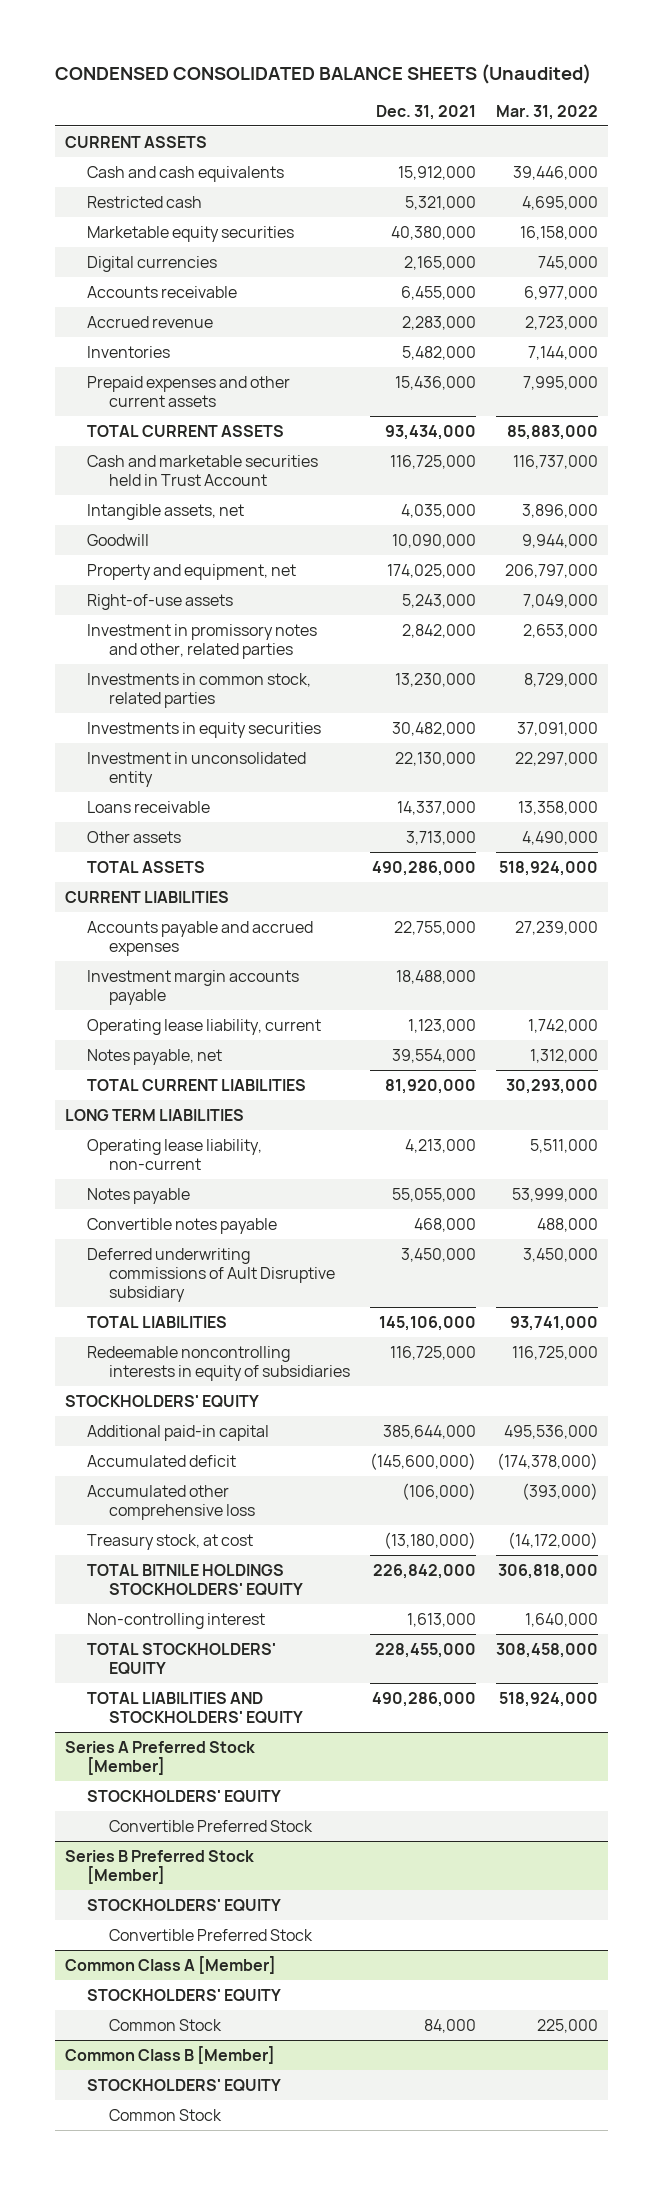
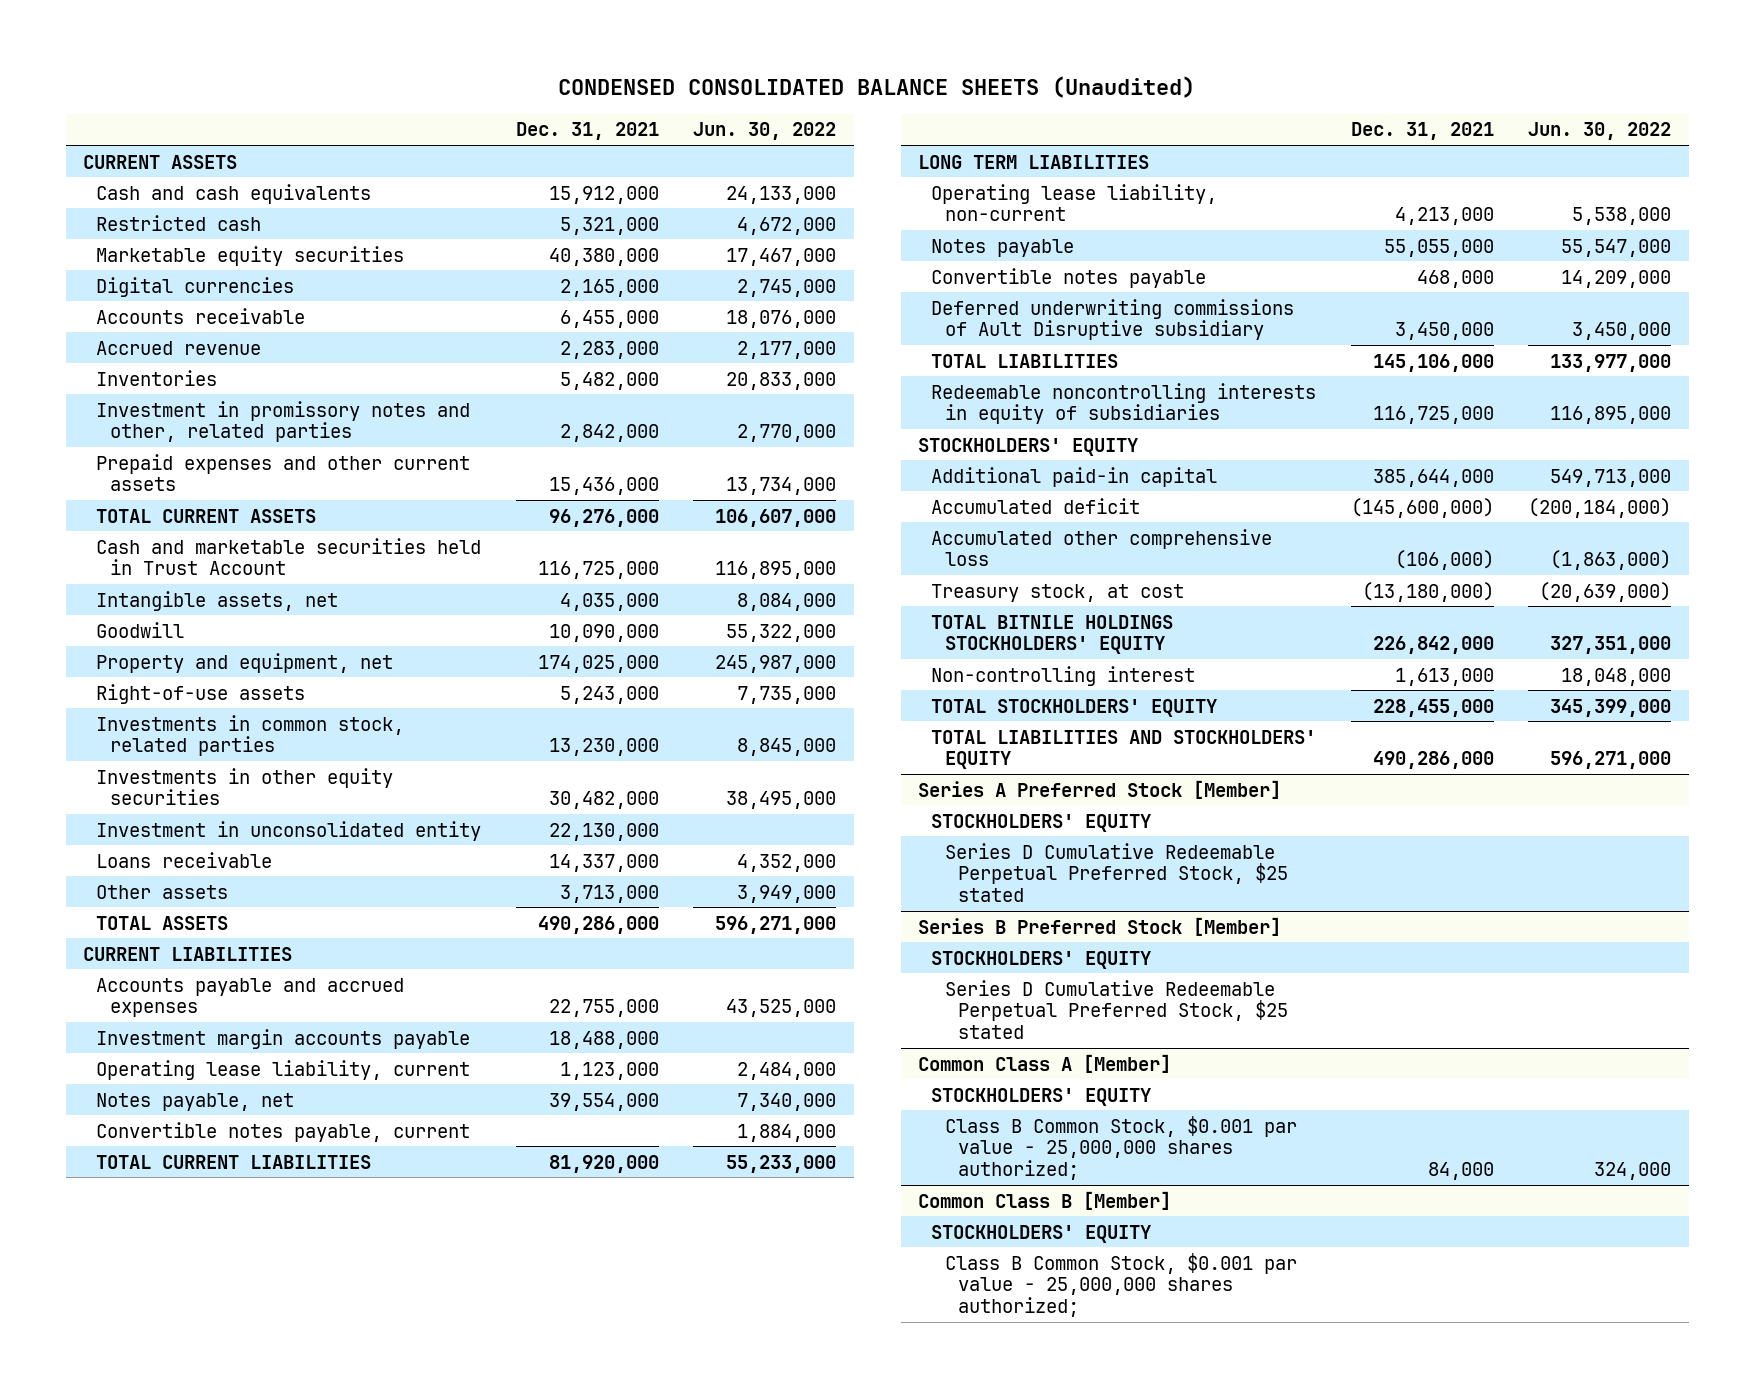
- | Dec. 31, 2021 | Mar. 31, 2022
+ | Dec. 31, 2021 | Jun. 30, 2022
moved up: Investment in promissory notes and other, related parties | 2,842,000 | 2,770,000
- TOTAL CURRENT ASSETS | 93,434,000 | 85,883,000
+ TOTAL CURRENT ASSETS | 96,276,000 | 106,607,000
- Investments in equity securities | 30,482,000 | 37,091,000
+ Investments in other equity securities | 30,482,000 | 38,495,000
+ Convertible notes payable, current | | 1,884,000
@ Series A Preferred Stock [Member]
- Convertible Preferred Stock
+ Series D Cumulative Redeemable Perpetual Preferred Stock, $25 stated
@ Series B Preferred Stock [Member]
- Convertible Preferred Stock
+ Series D Cumulative Redeemable Perpetual Preferred Stock, $25 stated
@ Common Class A [Member]
- Common Stock | 84,000 | 225,000
+ Class B Common Stock, $0.001 par value - 25,000,000 shares authorized; | 84,000 | 324,000
@ Common Class B [Member]
- Common Stock
+ Class B Common Stock, $0.001 par value - 25,000,000 shares authorized;

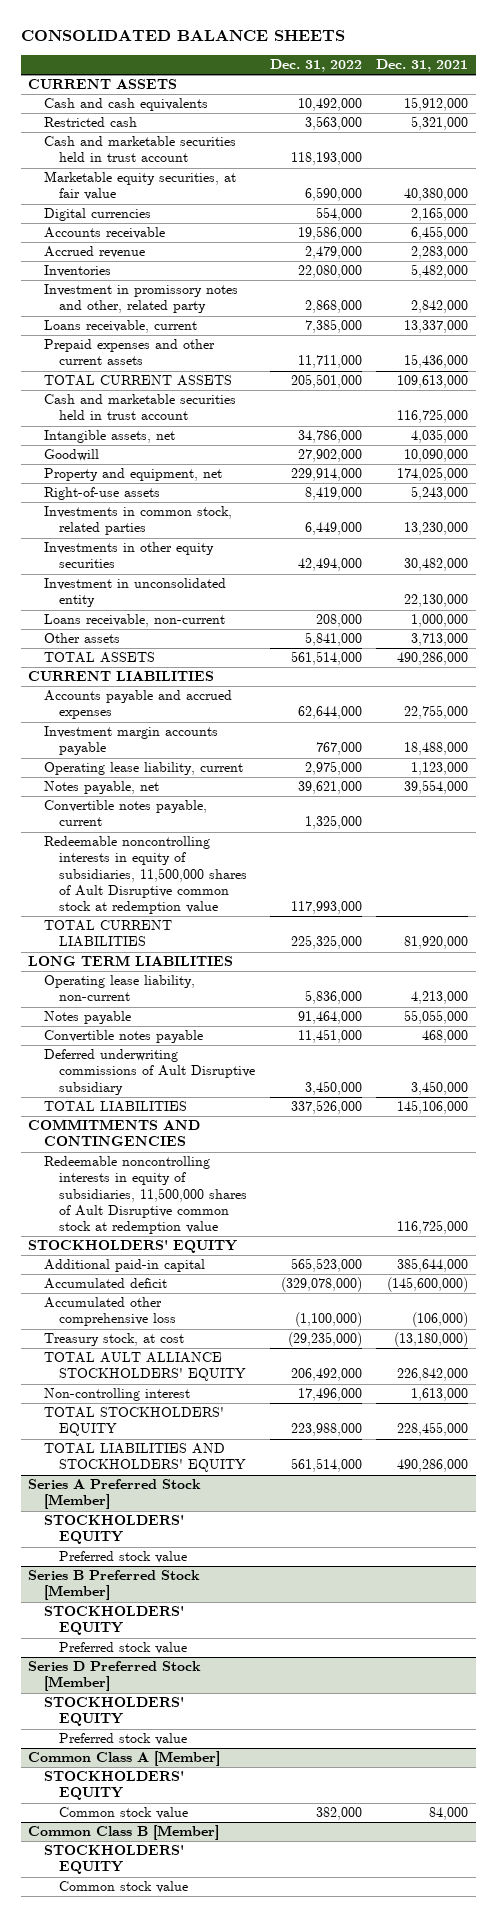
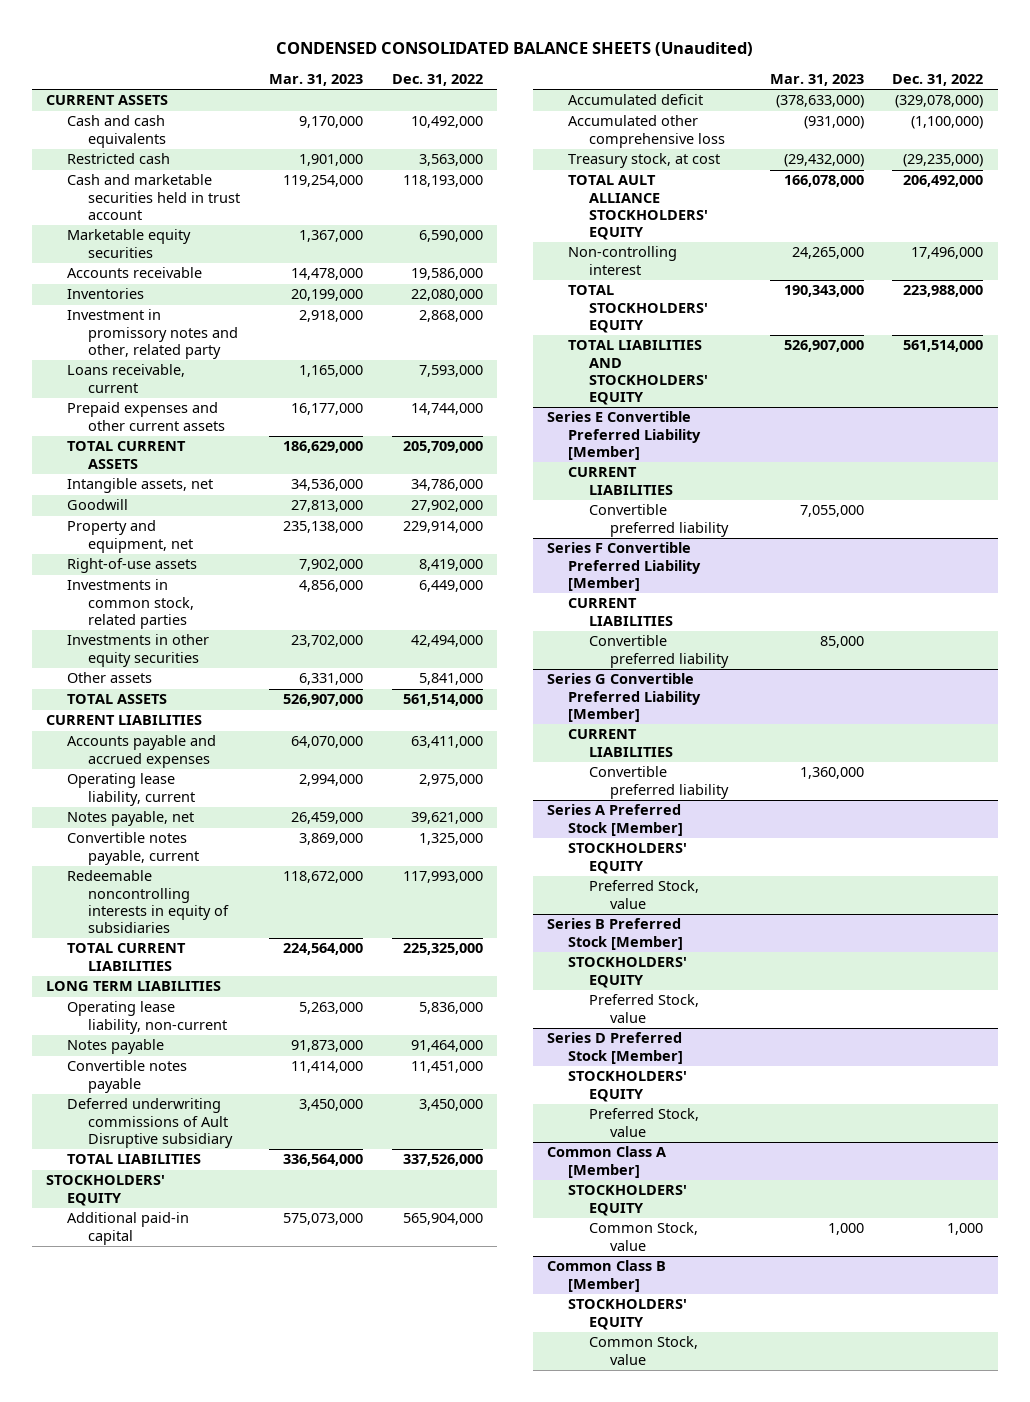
- CONSOLIDATED BALANCE SHEETS
+ CONDENSED CONSOLIDATED BALANCE SHEETS (Unaudited)
- | Dec. 31, 2022 | Dec. 31, 2021
+ | Mar. 31, 2023 | Dec. 31, 2022
- Marketable equity securities, at fair value | 6,590,000 | 40,380,000
- Digital currencies | 554,000 | 2,165,000
+ Marketable equity securities | 1,367,000 | 6,590,000
- Accrued revenue | 2,479,000 | 2,283,000
- Loans receivable, current | 7,385,000 | 13,337,000
- Prepaid expenses and other current assets | 11,711,000 | 15,436,000
- TOTAL CURRENT ASSETS | 205,501,000 | 109,613,000
- Cash and marketable securities held in trust account | | 116,725,000
+ Loans receivable, current | 1,165,000 | 7,593,000
+ Prepaid expenses and other current assets | 16,177,000 | 14,744,000
+ TOTAL CURRENT ASSETS | 186,629,000 | 205,709,000
- Investment in unconsolidated entity | | 22,130,000
- Loans receivable, non-current | 208,000 | 1,000,000
- Accounts payable and accrued expenses | 62,644,000 | 22,755,000
- Investment margin accounts payable | 767,000 | 18,488,000
+ Accounts payable and accrued expenses | 64,070,000 | 63,411,000
- Redeemable noncontrolling interests in equity of subsidiaries, 11,500,000 shares of Ault Disruptive common stock at redemption value | 117,993,000 |
+ Redeemable noncontrolling interests in equity of subsidiaries | 118,672,000 | 117,993,000
- COMMITMENTS AND CONTINGENCIES
- Redeemable noncontrolling interests in equity of subsidiaries, 11,500,000 shares of Ault Disruptive common stock at redemption value | | 116,725,000
- Additional paid-in capital | 565,523,000 | 385,644,000
+ Additional paid-in capital | 575,073,000 | 565,904,000
+ Series E Convertible Preferred Liability [Member]
+ CURRENT LIABILITIES
+ Convertible preferred liability | 7,055,000 |
+ Series F Convertible Preferred Liability [Member]
+ CURRENT LIABILITIES
+ Convertible preferred liability | 85,000 |
+ Series G Convertible Preferred Liability [Member]
+ CURRENT LIABILITIES
+ Convertible preferred liability | 1,360,000 |
@ Series A Preferred Stock [Member]
- Preferred stock value
+ Preferred Stock, value
@ Series B Preferred Stock [Member]
- Preferred stock value
+ Preferred Stock, value
@ Series D Preferred Stock [Member]
- Preferred stock value
+ Preferred Stock, value
@ Common Class A [Member]
- Common stock value | 382,000 | 84,000
+ Common Stock, value | 1,000 | 1,000
@ Common Class B [Member]
- Common stock value
+ Common Stock, value

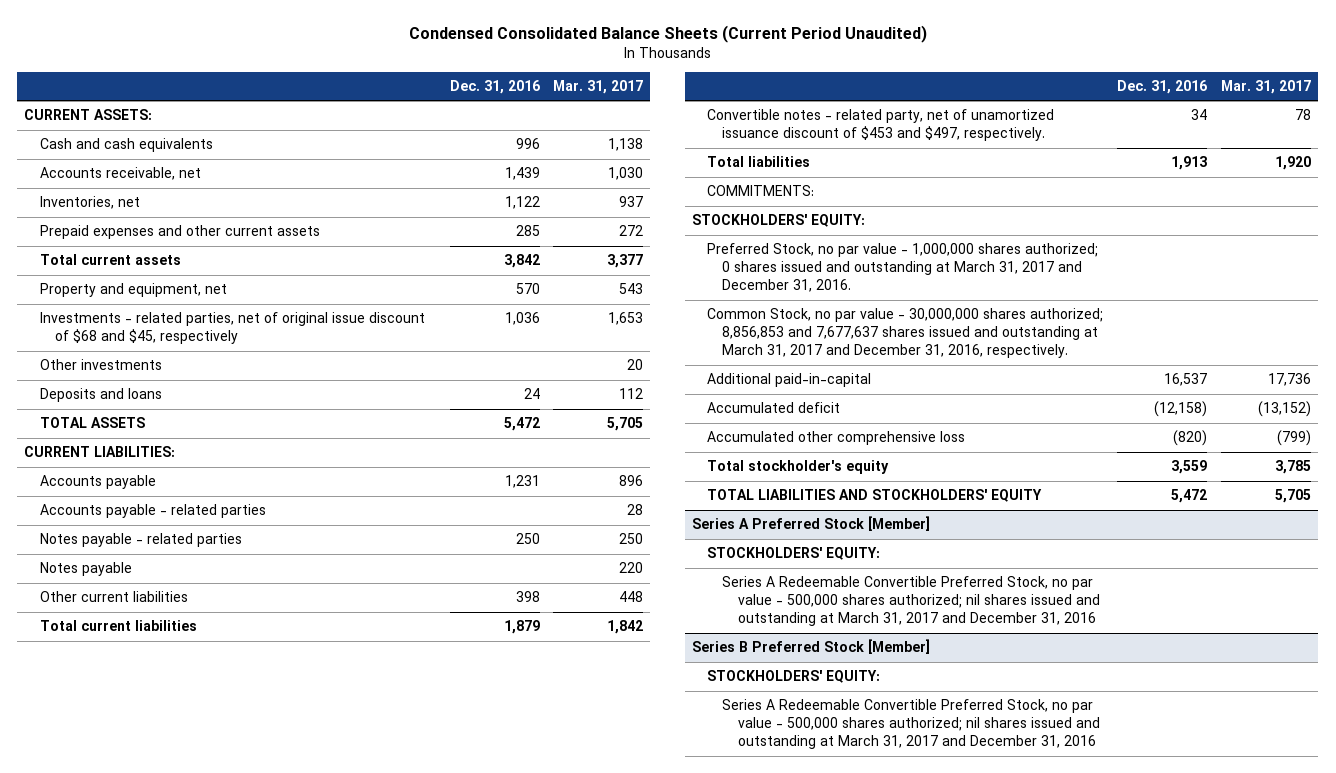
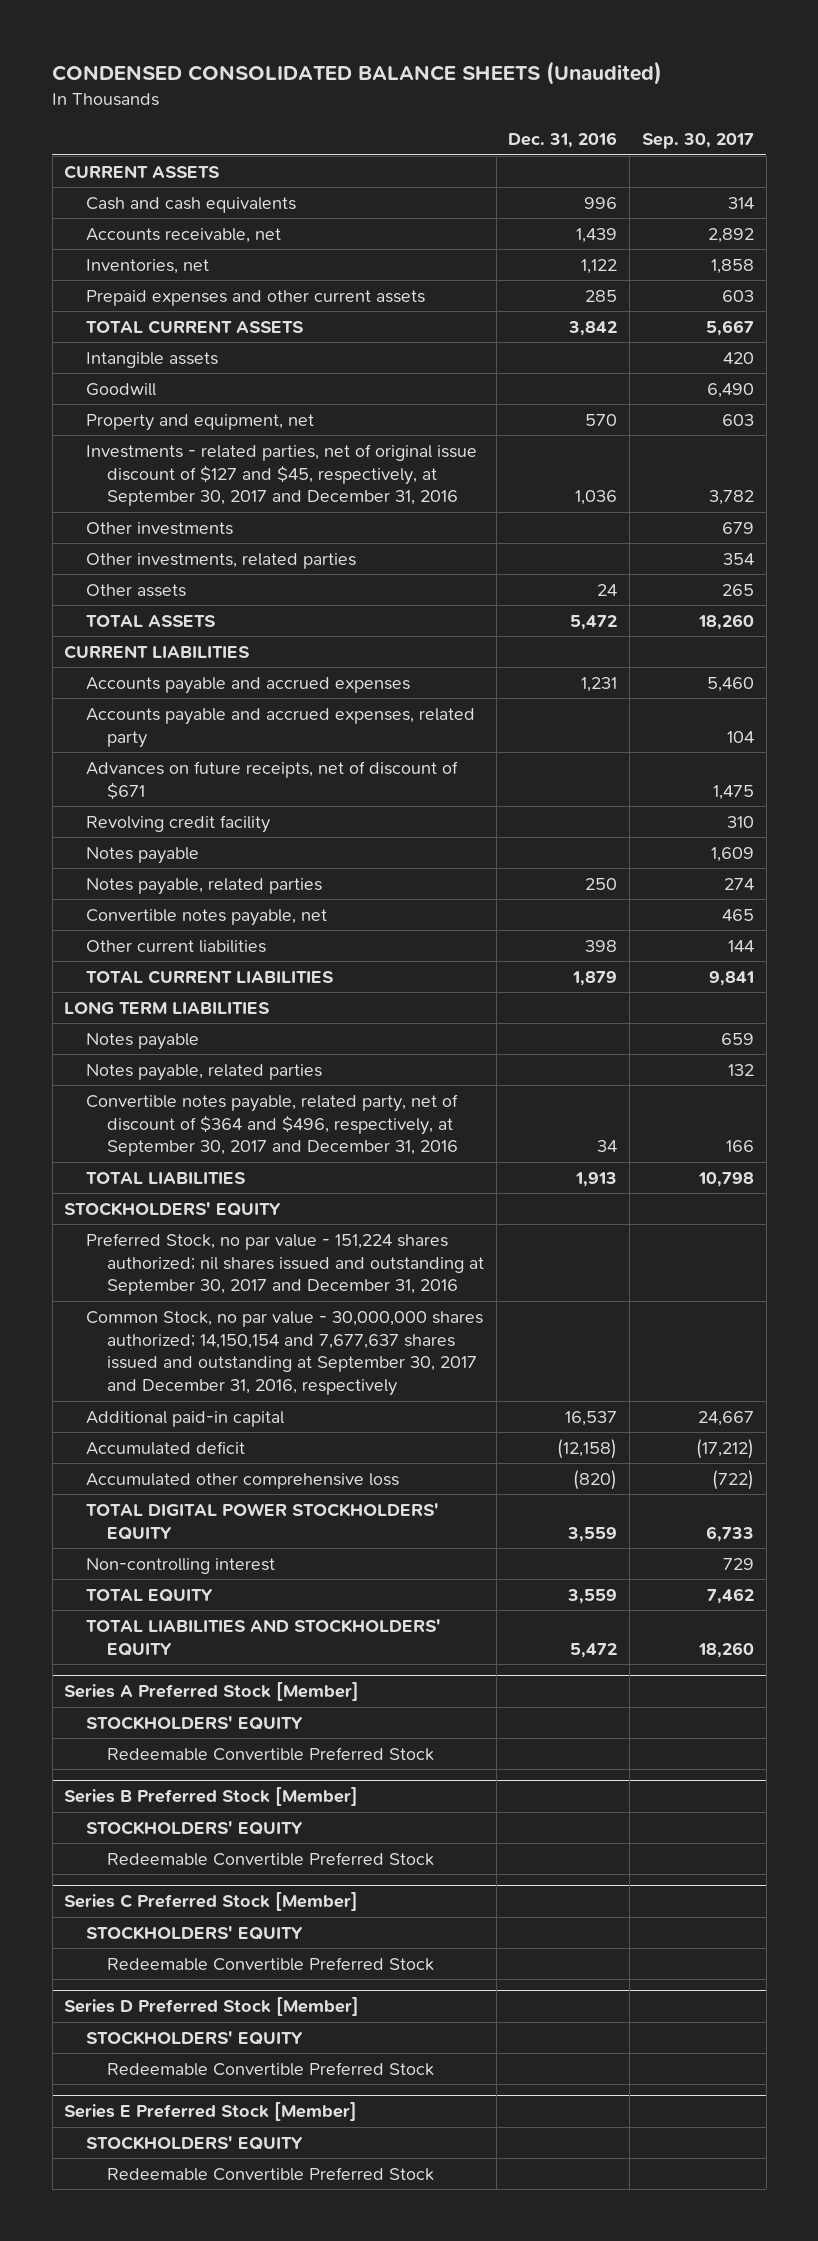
- Condensed Consolidated Balance Sheets (Current Period Unaudited)
+ CONDENSED CONSOLIDATED BALANCE SHEETS (Unaudited)
- | Dec. 31, 2016 | Mar. 31, 2017
+ | Dec. 31, 2016 | Sep. 30, 2017
- CURRENT ASSETS:
+ CURRENT ASSETS
- Total current assets | 3,842 | 3,377
+ TOTAL CURRENT ASSETS | 3,842 | 5,667
+ Intangible assets | | 420
+ Goodwill | | 6,490
- Investments - related parties, net of original issue discount of $68 and $45, respectively | 1,036 | 1,653
+ Investments - related parties, net of original issue discount of $127 and $45, respectively, at September 30, 2017 and December 31, 2016 | 1,036 | 3,782
- Deposits and loans | 24 | 112
+ Other investments, related parties | | 354
+ Other assets | 24 | 265
- CURRENT LIABILITIES:
- Accounts payable | 1,231 | 896
- Accounts payable - related parties | | 28
- Notes payable - related parties | 250 | 250
+ CURRENT LIABILITIES
+ Accounts payable and accrued expenses | 1,231 | 5,460
+ Accounts payable and accrued expenses, related party | | 104
+ Advances on future receipts, net of discount of $671 | | 1,475
+ Revolving credit facility | | 310
+ Notes payable, related parties | 250 | 274
+ Convertible notes payable, net | | 465
- Total current liabilities | 1,879 | 1,842
- Convertible notes - related party, net of unamortized issuance discount of $453 and $497, respectively. | 34 | 78
- Total liabilities | 1,913 | 1,920
- COMMITMENTS:
- STOCKHOLDERS' EQUITY:
- Preferred Stock, no par value - 1,000,000 shares authorized; 0 shares issued and outstanding at March 31, 2017 and December 31, 2016.
- Common Stock, no par value - 30,000,000 shares authorized; 8,856,853 and 7,677,637 shares issued and outstanding at March 31, 2017 and December 31, 2016, respectively.
- Additional paid-in-capital | 16,537 | 17,736
+ TOTAL CURRENT LIABILITIES | 1,879 | 9,841
+ LONG TERM LIABILITIES
+ Notes payable | | 659
+ Notes payable, related parties | | 132
+ Convertible notes payable, related party, net of discount of $364 and $496, respectively, at September 30, 2017 and December 31, 2016 | 34 | 166
+ TOTAL LIABILITIES | 1,913 | 10,798
+ STOCKHOLDERS' EQUITY
+ Preferred Stock, no par value - 151,224 shares authorized; nil shares issued and outstanding at September 30, 2017 and December 31, 2016
+ Common Stock, no par value - 30,000,000 shares authorized; 14,150,154 and 7,677,637 shares issued and outstanding at September 30, 2017 and December 31, 2016, respectively
+ Additional paid-in capital | 16,537 | 24,667
- Total stockholder's equity | 3,559 | 3,785
+ TOTAL DIGITAL POWER STOCKHOLDERS' EQUITY | 3,559 | 6,733
+ Non-controlling interest | | 729
+ TOTAL EQUITY | 3,559 | 7,462
@ Series A Preferred Stock [Member]
- STOCKHOLDERS' EQUITY:
- Series A Redeemable Convertible Preferred Stock, no par value - 500,000 shares authorized; nil shares issued and outstanding at March 31, 2017 and December 31, 2016
+ STOCKHOLDERS' EQUITY
+ Redeemable Convertible Preferred Stock
@ Series B Preferred Stock [Member]
- STOCKHOLDERS' EQUITY:
- Series A Redeemable Convertible Preferred Stock, no par value - 500,000 shares authorized; nil shares issued and outstanding at March 31, 2017 and December 31, 2016
+ STOCKHOLDERS' EQUITY
+ Redeemable Convertible Preferred Stock
+ Series C Preferred Stock [Member]
+ STOCKHOLDERS' EQUITY
+ Redeemable Convertible Preferred Stock
+ Series D Preferred Stock [Member]
+ STOCKHOLDERS' EQUITY
+ Redeemable Convertible Preferred Stock
+ Series E Preferred Stock [Member]
+ STOCKHOLDERS' EQUITY
+ Redeemable Convertible Preferred Stock

